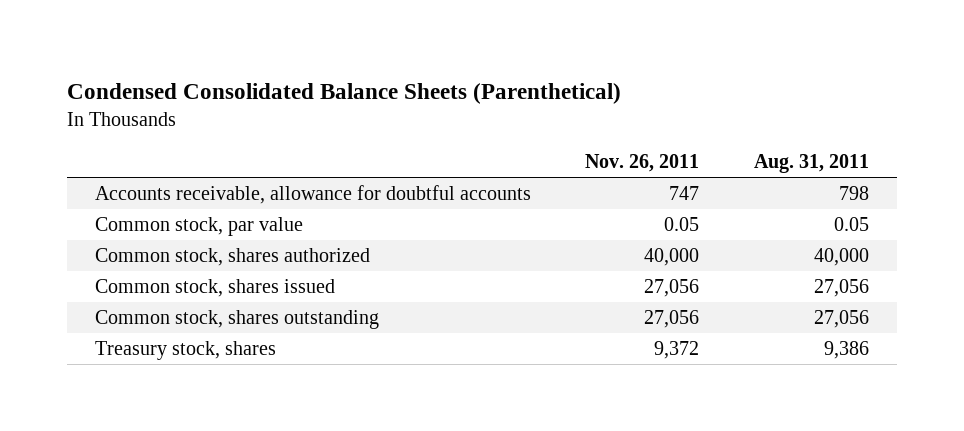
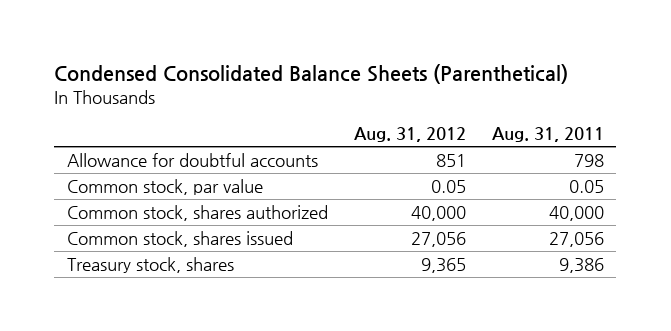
- | Nov. 26, 2011 | Aug. 31, 2011
+ | Aug. 31, 2012 | Aug. 31, 2011
- Accounts receivable, allowance for doubtful accounts | 747 | 798
+ Allowance for doubtful accounts | 851 | 798
- Common stock, shares outstanding | 27,056 | 27,056

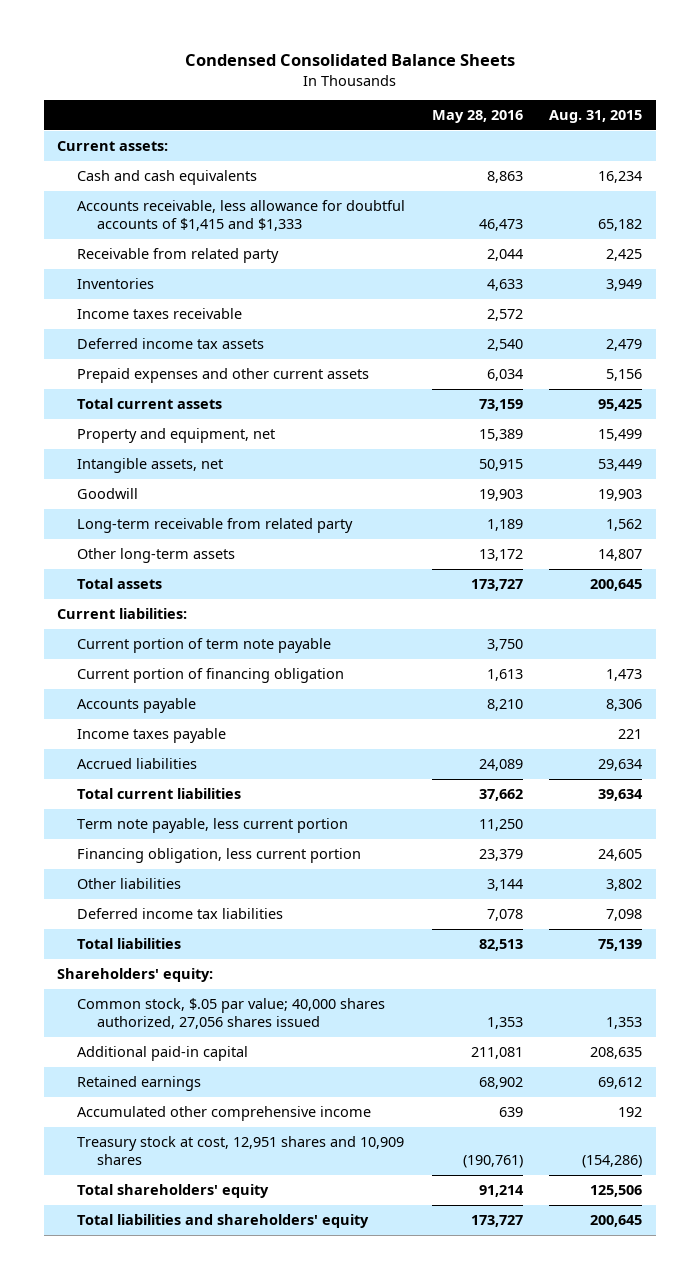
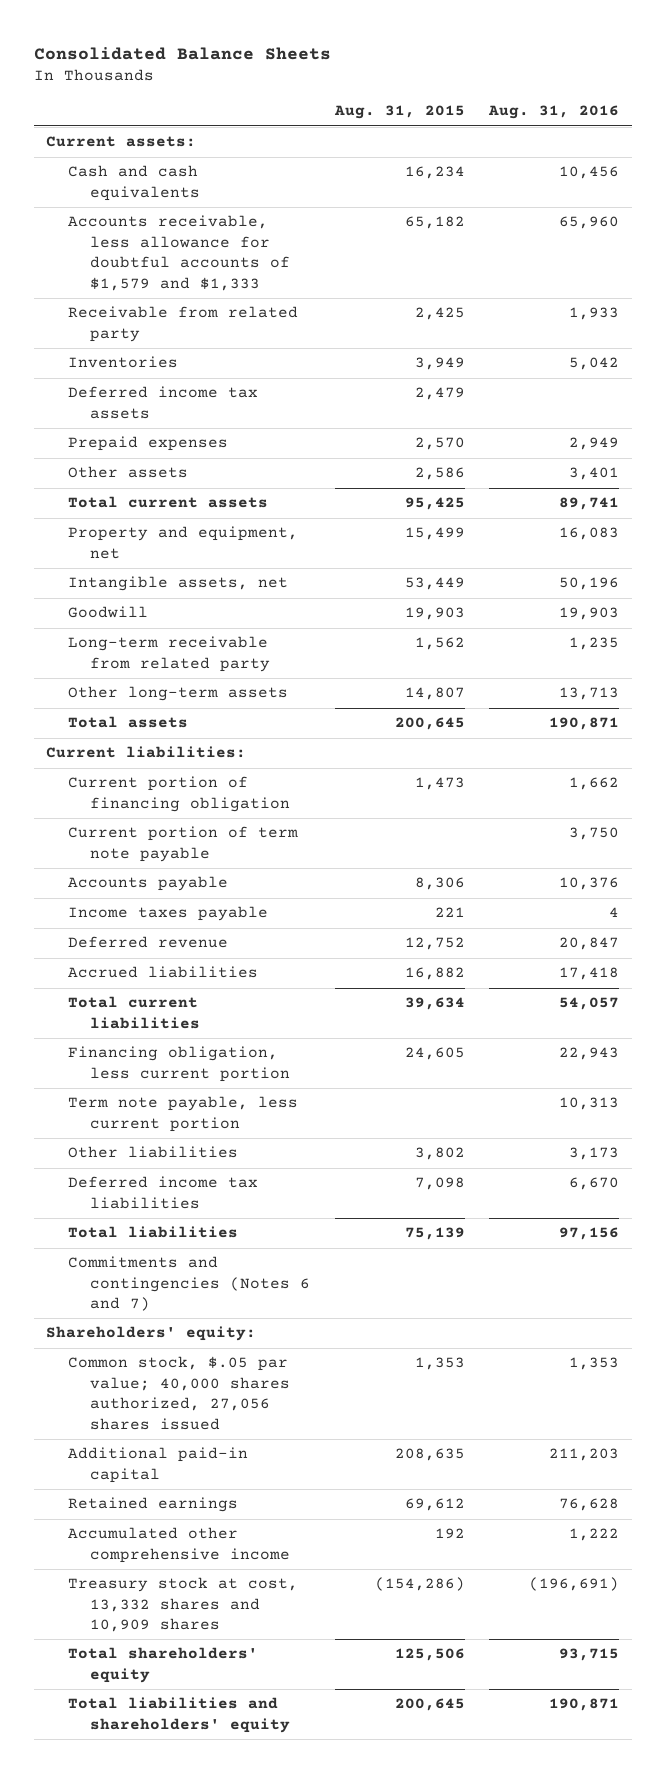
- Condensed Consolidated Balance Sheets
+ Consolidated Balance Sheets
- | May 28, 2016 | Aug. 31, 2015
+ | Aug. 31, 2015 | Aug. 31, 2016
- Accounts receivable, less allowance for doubtful accounts of $1,415 and $1,333 | 46,473 | 65,182
+ Accounts receivable, less allowance for doubtful accounts of $1,579 and $1,333 | 65,182 | 65,960
- Income taxes receivable | 2,572 |
- Prepaid expenses and other current assets | 6,034 | 5,156
+ Prepaid expenses | 2,570 | 2,949
+ Other assets | 2,586 | 3,401
moved down: Current portion of term note payable | | 3,750
- Accrued liabilities | 24,089 | 29,634
+ Deferred revenue | 12,752 | 20,847
+ Accrued liabilities | 16,882 | 17,418
moved down: Term note payable, less current portion | | 10,313
+ Commitments and contingencies (Notes 6 and 7)
- Treasury stock at cost, 12,951 shares and 10,909 shares | (190,761) | (154,286)
+ Treasury stock at cost, 13,332 shares and 10,909 shares | (154,286) | (196,691)

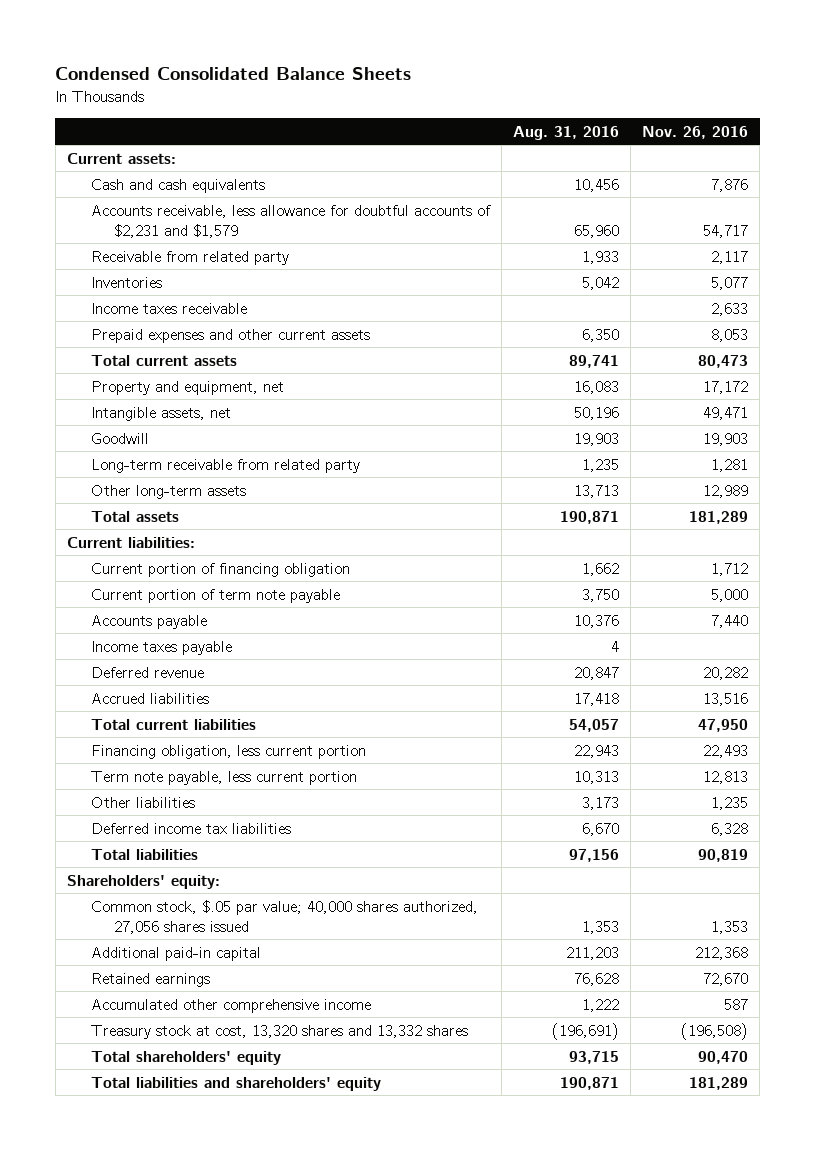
- Consolidated Balance Sheets
+ Condensed Consolidated Balance Sheets
- | Aug. 31, 2015 | Aug. 31, 2016
+ | Aug. 31, 2016 | Nov. 26, 2016
- Accounts receivable, less allowance for doubtful accounts of $1,579 and $1,333 | 65,182 | 65,960
+ Accounts receivable, less allowance for doubtful accounts of $2,231 and $1,579 | 65,960 | 54,717
- Deferred income tax assets | 2,479 |
- Prepaid expenses | 2,570 | 2,949
- Other assets | 2,586 | 3,401
+ Income taxes receivable | | 2,633
+ Prepaid expenses and other current assets | 6,350 | 8,053
- Commitments and contingencies (Notes 6 and 7)
- Treasury stock at cost, 13,332 shares and 10,909 shares | (154,286) | (196,691)
+ Treasury stock at cost, 13,320 shares and 13,332 shares | (196,691) | (196,508)

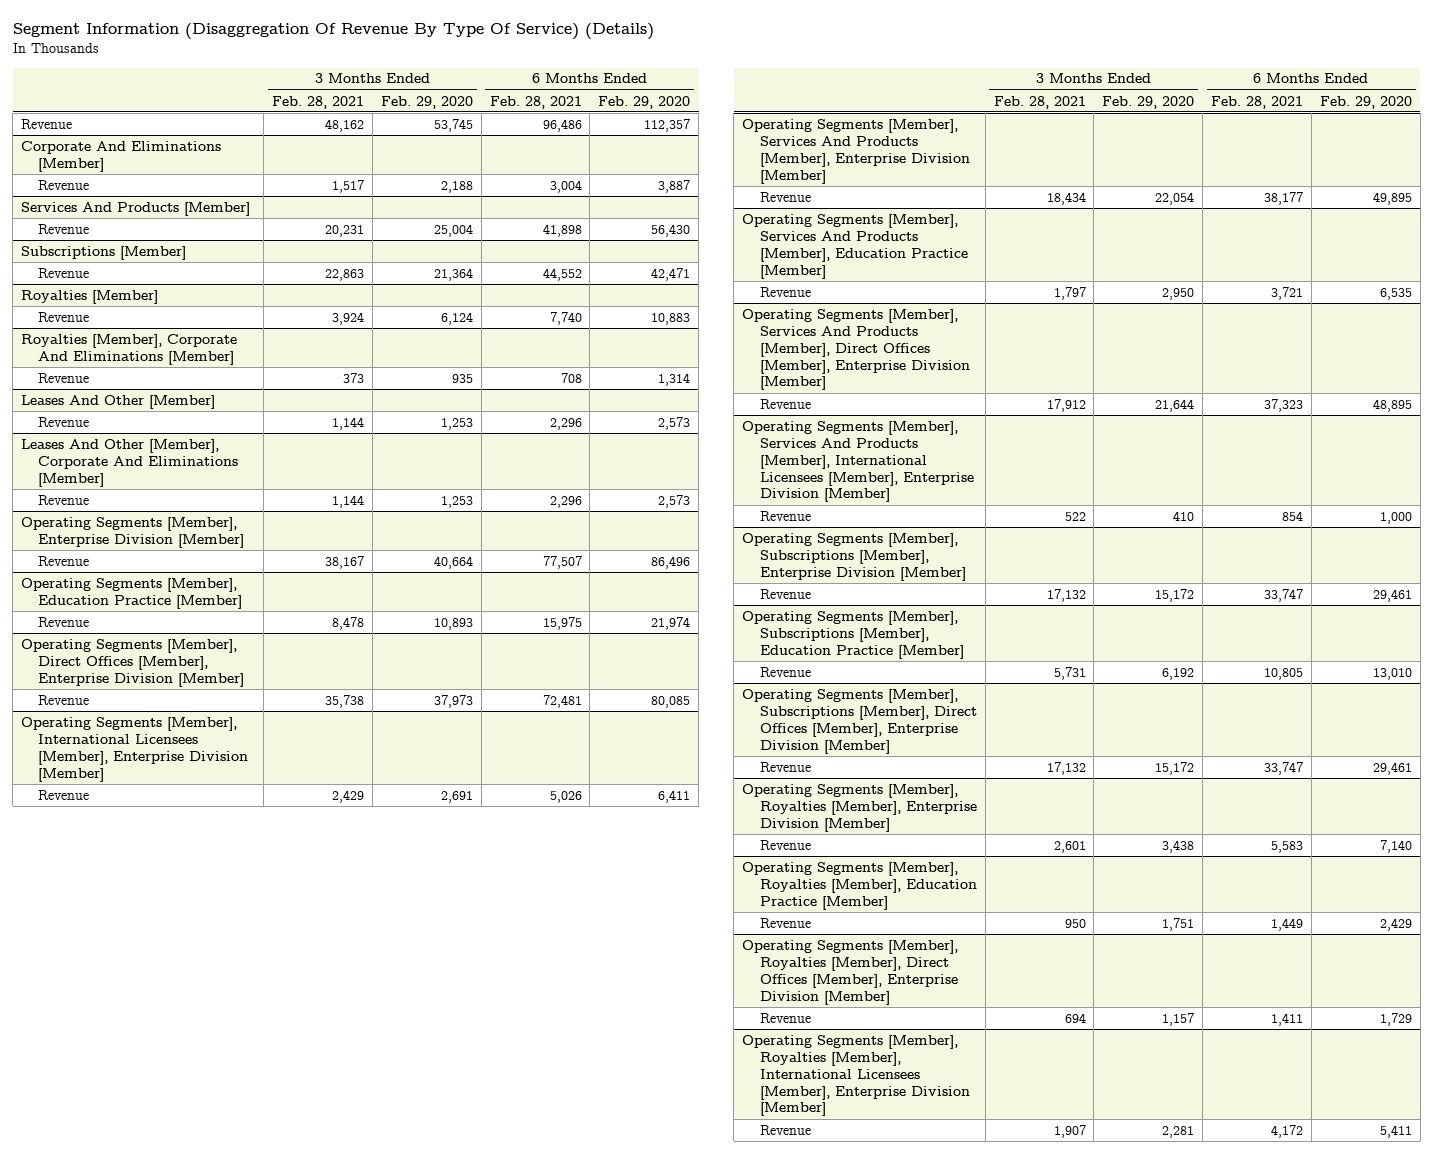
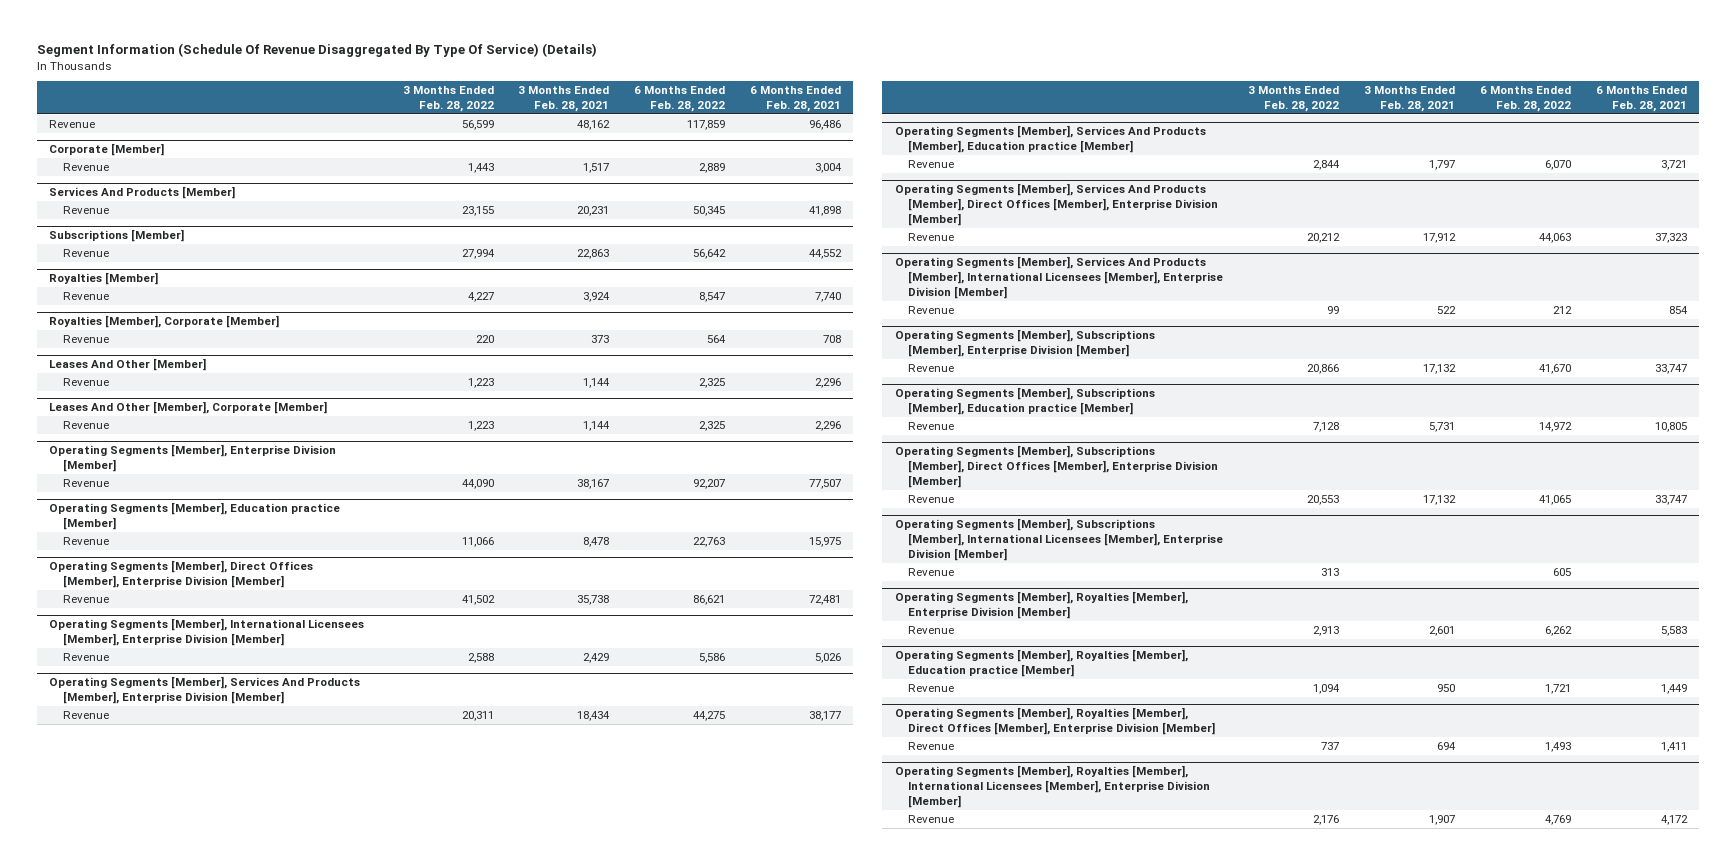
- Segment Information (Disaggregation Of Revenue By Type Of Service) (Details)
+ Segment Information (Schedule Of Revenue Disaggregated By Type Of Service) (Details)
- | 3 Months Ended Feb. 28, 2021 | 3 Months Ended Feb. 29, 2020 | 6 Months Ended Feb. 28, 2021 | 6 Months Ended Feb. 29, 2020
+ | 3 Months Ended Feb. 28, 2022 | 3 Months Ended Feb. 28, 2021 | 6 Months Ended Feb. 28, 2022 | 6 Months Ended Feb. 28, 2021
- Corporate And Eliminations [Member]
+ Corporate [Member]
- Royalties [Member], Corporate And Eliminations [Member]
+ Royalties [Member], Corporate [Member]
- Leases And Other [Member], Corporate And Eliminations [Member]
+ Leases And Other [Member], Corporate [Member]
- Operating Segments [Member], Education Practice [Member]
+ Operating Segments [Member], Education practice [Member]
- Operating Segments [Member], Services And Products [Member], Education Practice [Member]
+ Operating Segments [Member], Services And Products [Member], Education practice [Member]
- Operating Segments [Member], Subscriptions [Member], Education Practice [Member]
+ Operating Segments [Member], Subscriptions [Member], Education practice [Member]
+ Operating Segments [Member], Subscriptions [Member], International Licensees [Member], Enterprise Division [Member]
+ Revenue | 313 | | 605 |
- Operating Segments [Member], Royalties [Member], Education Practice [Member]
+ Operating Segments [Member], Royalties [Member], Education practice [Member]

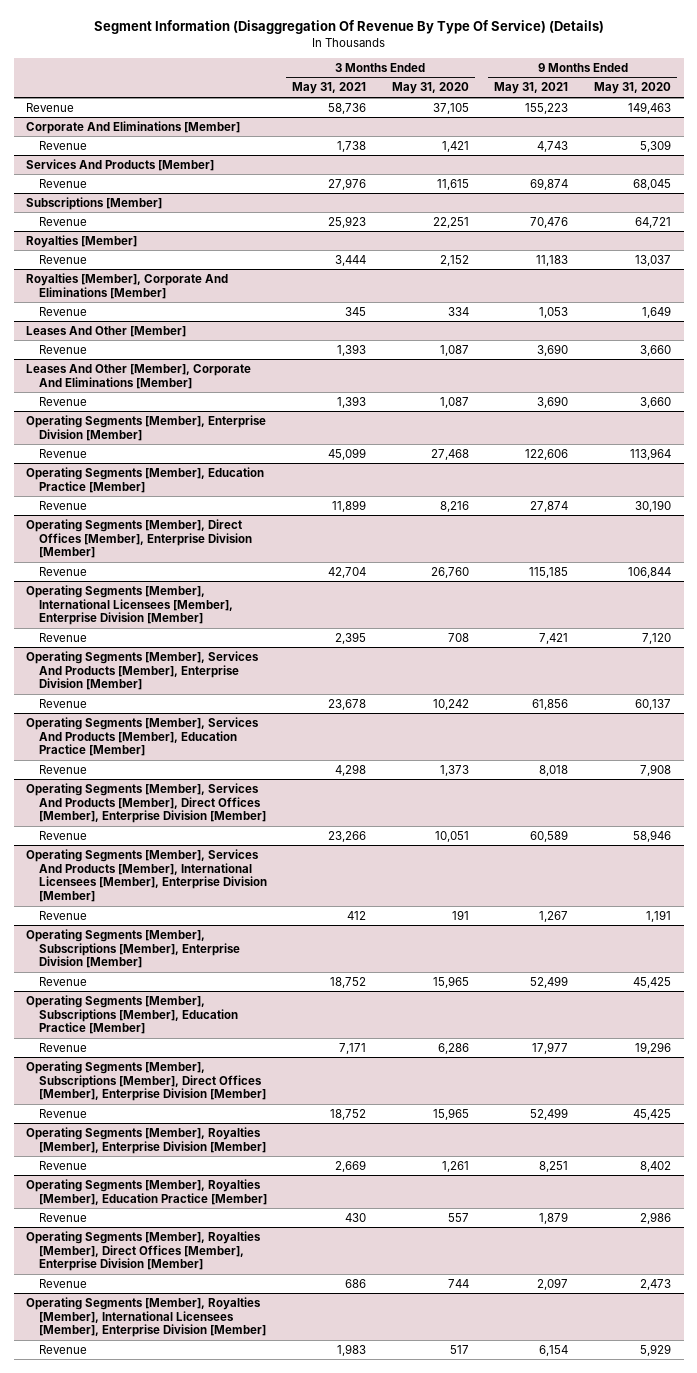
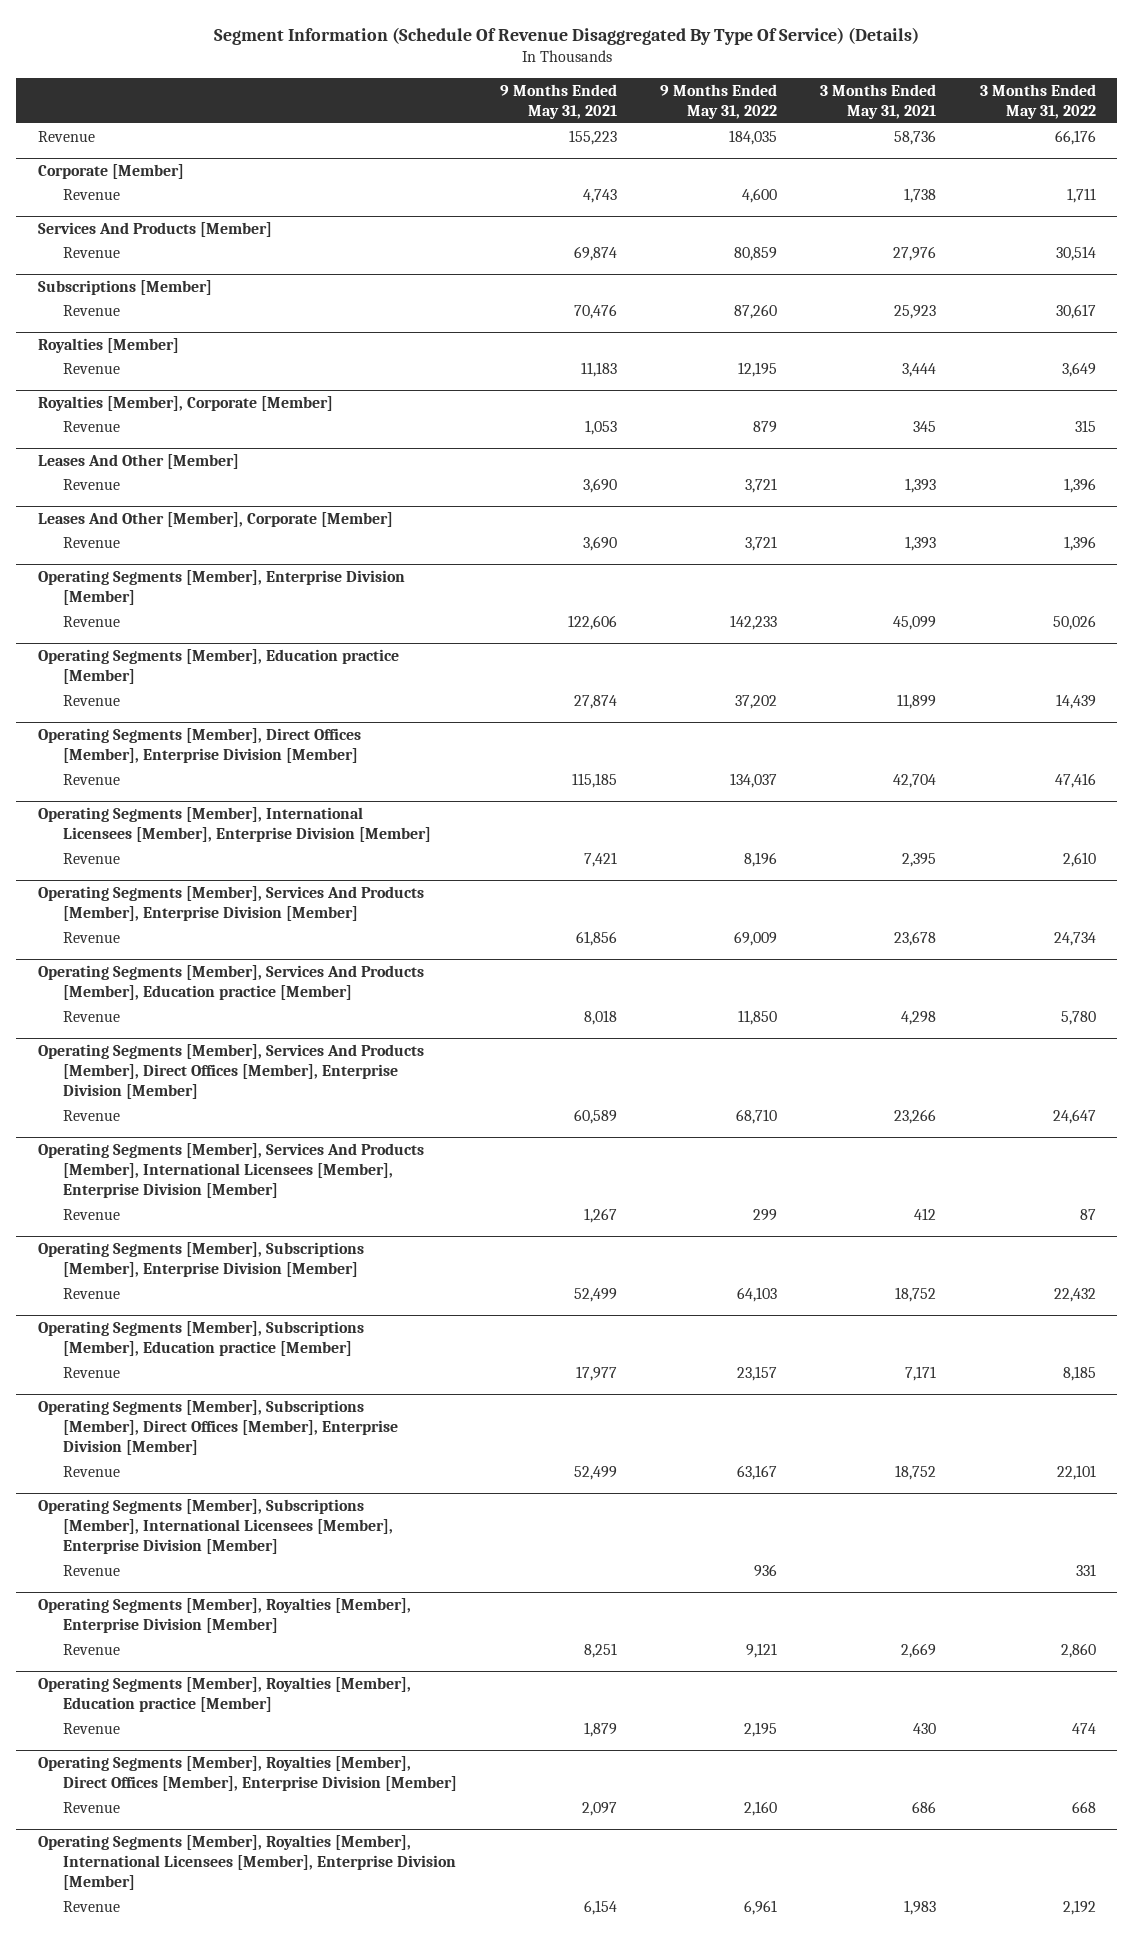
- Segment Information (Disaggregation Of Revenue By Type Of Service) (Details)
+ Segment Information (Schedule Of Revenue Disaggregated By Type Of Service) (Details)
- | 3 Months Ended May 31, 2021 | 3 Months Ended May 31, 2020 | 9 Months Ended May 31, 2021 | 9 Months Ended May 31, 2020
+ | 9 Months Ended May 31, 2021 | 9 Months Ended May 31, 2022 | 3 Months Ended May 31, 2021 | 3 Months Ended May 31, 2022
- Corporate And Eliminations [Member]
+ Corporate [Member]
- Royalties [Member], Corporate And Eliminations [Member]
+ Royalties [Member], Corporate [Member]
- Leases And Other [Member], Corporate And Eliminations [Member]
+ Leases And Other [Member], Corporate [Member]
- Operating Segments [Member], Education Practice [Member]
+ Operating Segments [Member], Education practice [Member]
- Operating Segments [Member], Services And Products [Member], Education Practice [Member]
+ Operating Segments [Member], Services And Products [Member], Education practice [Member]
- Operating Segments [Member], Subscriptions [Member], Education Practice [Member]
+ Operating Segments [Member], Subscriptions [Member], Education practice [Member]
+ Operating Segments [Member], Subscriptions [Member], International Licensees [Member], Enterprise Division [Member]
+ Revenue | | 936 | | 331
- Operating Segments [Member], Royalties [Member], Education Practice [Member]
+ Operating Segments [Member], Royalties [Member], Education practice [Member]

